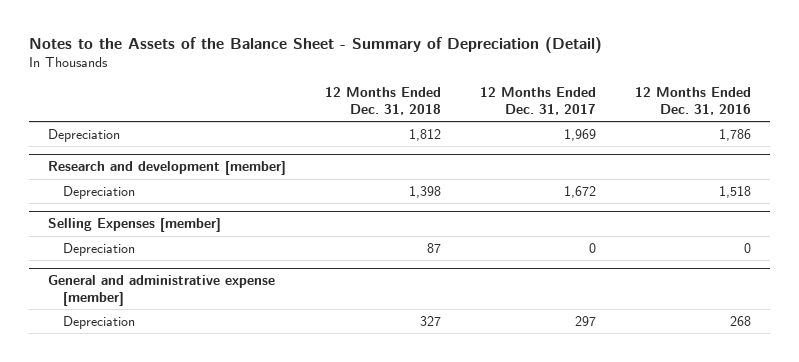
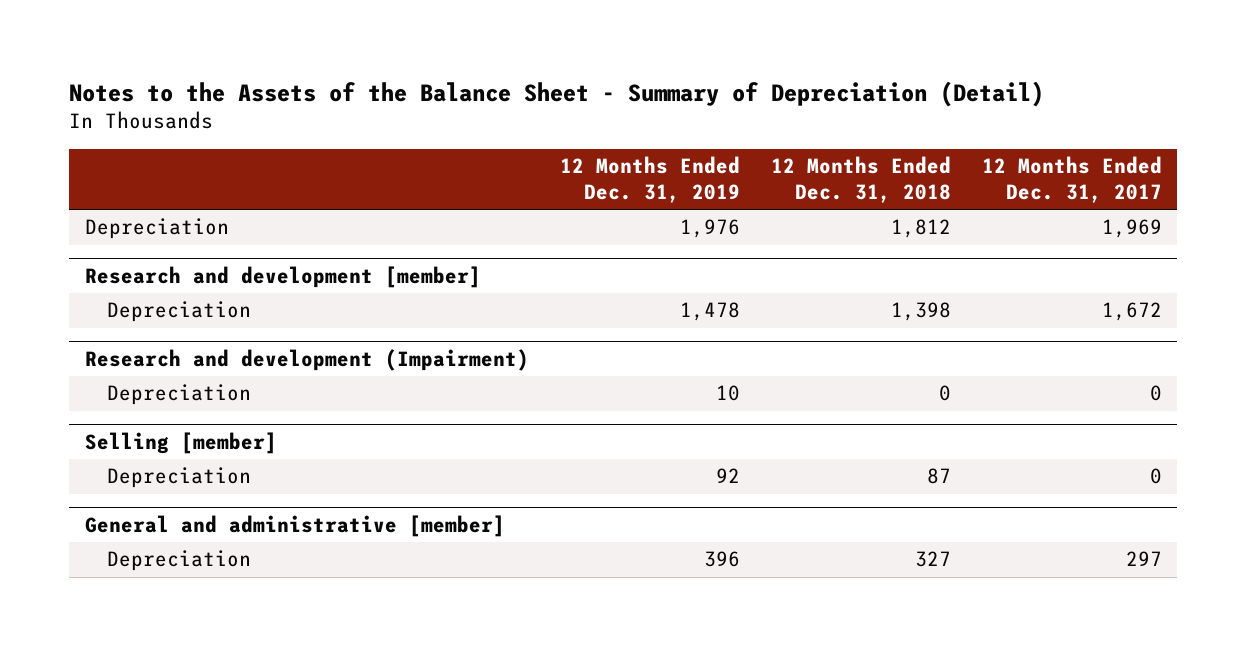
- | 12 Months Ended Dec. 31, 2018 | 12 Months Ended Dec. 31, 2017 | 12 Months Ended Dec. 31, 2016
+ | 12 Months Ended Dec. 31, 2019 | 12 Months Ended Dec. 31, 2018 | 12 Months Ended Dec. 31, 2017
- Selling Expenses [member]
+ Research and development (Impairment)
+ Depreciation | 10 | 0 | 0
+ Selling [member]
- General and administrative expense [member]
+ General and administrative [member]

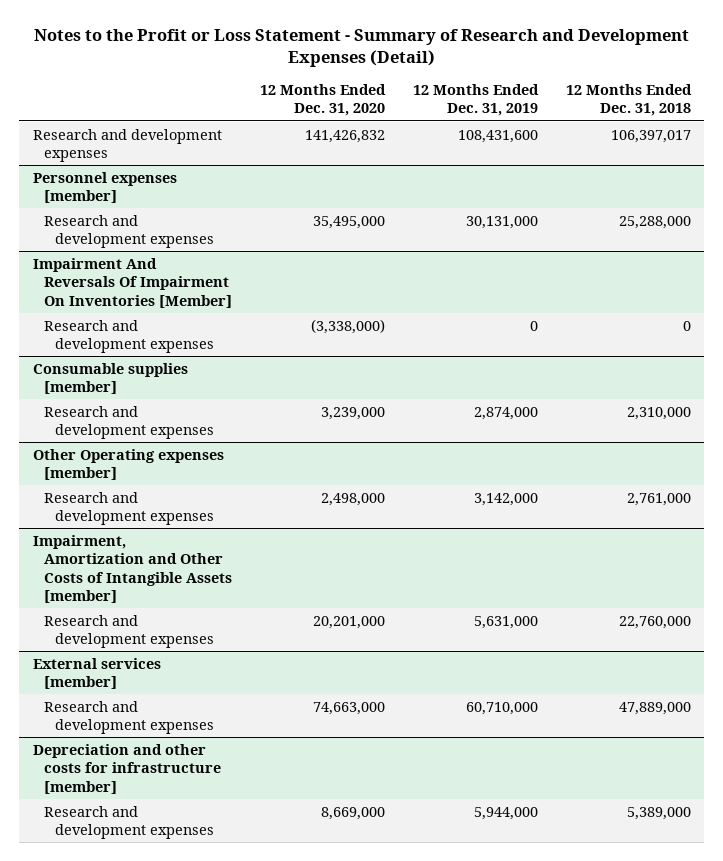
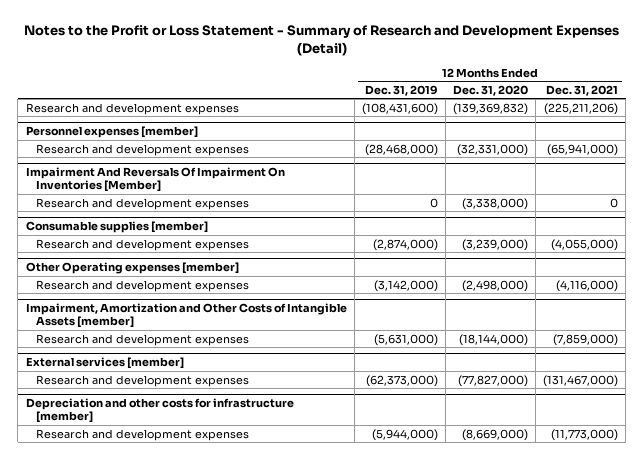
- | 12 Months Ended Dec. 31, 2020 | 12 Months Ended Dec. 31, 2019 | 12 Months Ended Dec. 31, 2018
+ | 12 Months Ended Dec. 31, 2019 | 12 Months Ended Dec. 31, 2020 | 12 Months Ended Dec. 31, 2021
- Research and development expenses | 141,426,832 | 108,431,600 | 106,397,017
+ Research and development expenses | (108,431,600) | (139,369,832) | (225,211,206)
@ Personnel expenses [member]
- Research and development expenses | 35,495,000 | 30,131,000 | 25,288,000
+ Research and development expenses | (28,468,000) | (32,331,000) | (65,941,000)
@ Consumable supplies [member]
- Research and development expenses | 3,239,000 | 2,874,000 | 2,310,000
+ Research and development expenses | (2,874,000) | (3,239,000) | (4,055,000)
@ Other Operating expenses [member]
- Research and development expenses | 2,498,000 | 3,142,000 | 2,761,000
+ Research and development expenses | (3,142,000) | (2,498,000) | (4,116,000)
@ Impairment, Amortization and Other Costs of Intangible Assets [member]
- Research and development expenses | 20,201,000 | 5,631,000 | 22,760,000
+ Research and development expenses | (5,631,000) | (18,144,000) | (7,859,000)
@ External services [member]
- Research and development expenses | 74,663,000 | 60,710,000 | 47,889,000
+ Research and development expenses | (62,373,000) | (77,827,000) | (131,467,000)
@ Depreciation and other costs for infrastructure [member]
- Research and development expenses | 8,669,000 | 5,944,000 | 5,389,000
+ Research and development expenses | (5,944,000) | (8,669,000) | (11,773,000)

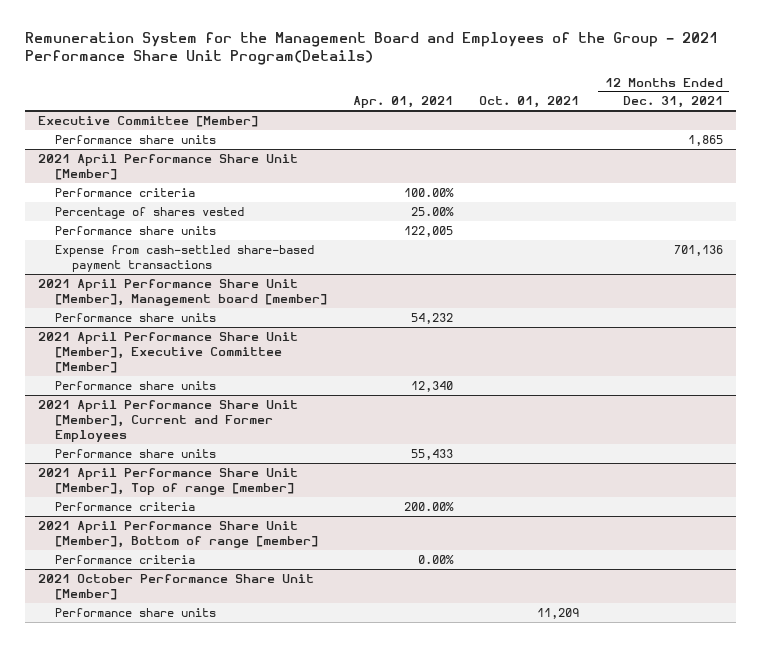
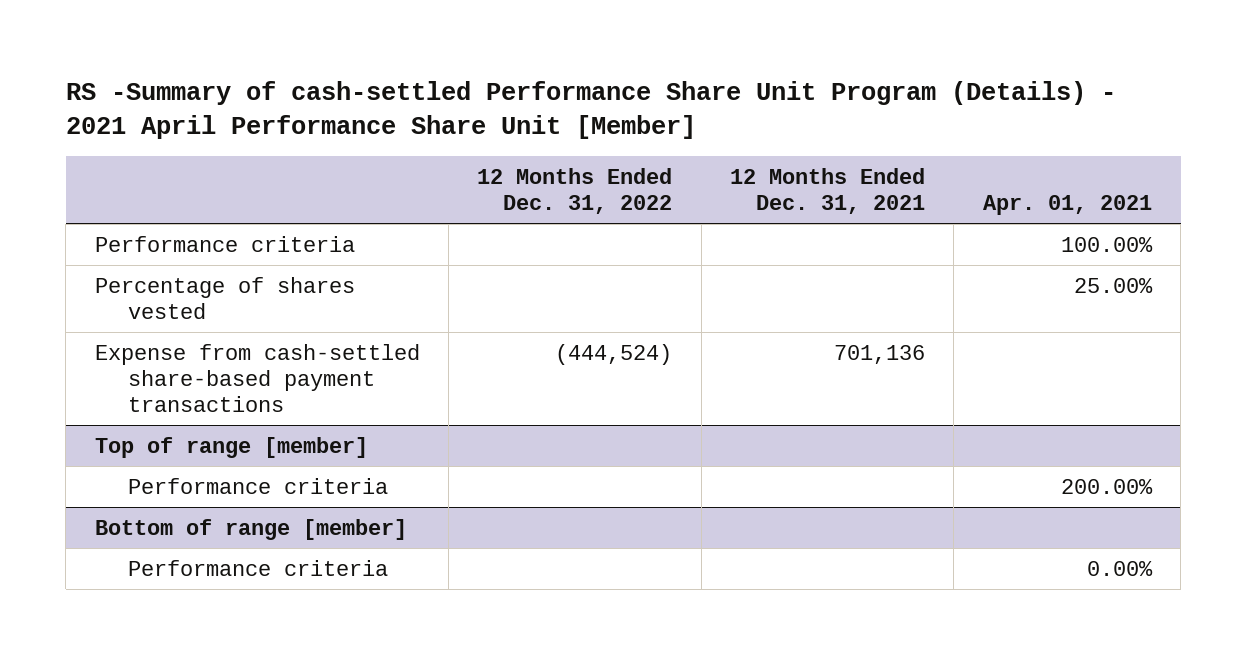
- Remuneration System for the Management Board and Employees of the Group - 2021 Performance Share Unit Program(Details)
+ RS -Summary of cash-settled Performance Share Unit Program (Details) - 2021 April Performance Share Unit [Member]
- | Apr. 01, 2021 | Oct. 01, 2021 | 12 Months Ended Dec. 31, 2021
+ | 12 Months Ended Dec. 31, 2022 | 12 Months Ended Dec. 31, 2021 | Apr. 01, 2021
- Executive Committee [Member]
- Performance share units | | | 1,865
- 2021 April Performance Share Unit [Member]
- Performance share units | 122,005 | |
- 2021 April Performance Share Unit [Member], Management board [member]
- Performance share units | 54,232 | |
- 2021 April Performance Share Unit [Member], Executive Committee [Member]
- Performance share units | 12,340 | |
- 2021 April Performance Share Unit [Member], Current and Former Employees
- Performance share units | 55,433 | |
- 2021 April Performance Share Unit [Member], Top of range [member]
+ Top of range [member]
- 2021 April Performance Share Unit [Member], Bottom of range [member]
+ Bottom of range [member]
- 2021 October Performance Share Unit [Member]
- Performance share units | | 11,209 |

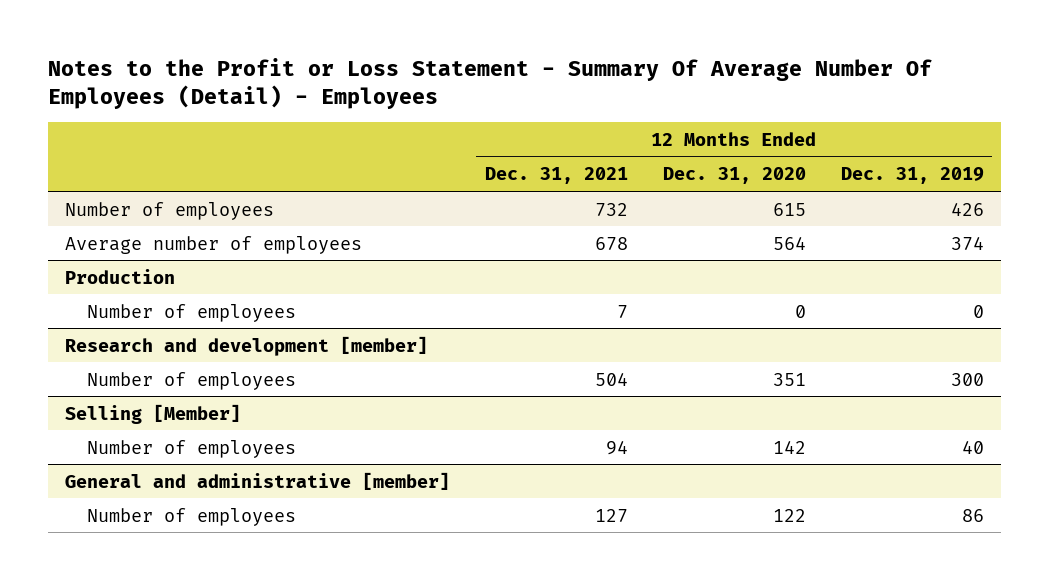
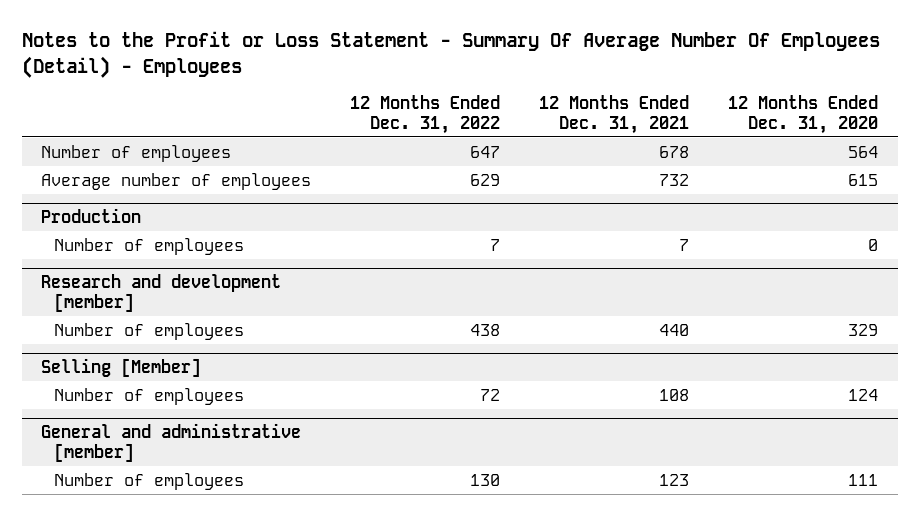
- | 12 Months Ended Dec. 31, 2021 | 12 Months Ended Dec. 31, 2020 | 12 Months Ended Dec. 31, 2019
+ | 12 Months Ended Dec. 31, 2022 | 12 Months Ended Dec. 31, 2021 | 12 Months Ended Dec. 31, 2020
- Number of employees | 732 | 615 | 426
- Average number of employees | 678 | 564 | 374
+ Number of employees | 647 | 678 | 564
+ Average number of employees | 629 | 732 | 615
@ Research and development [member]
- Number of employees | 504 | 351 | 300
+ Number of employees | 438 | 440 | 329
@ Selling [Member]
- Number of employees | 94 | 142 | 40
+ Number of employees | 72 | 108 | 124
@ General and administrative [member]
- Number of employees | 127 | 122 | 86
+ Number of employees | 130 | 123 | 111

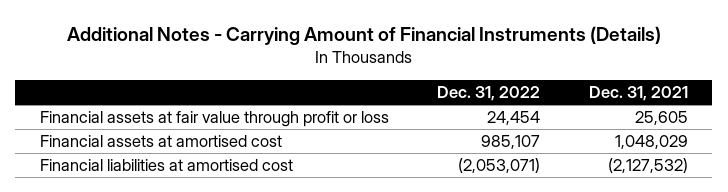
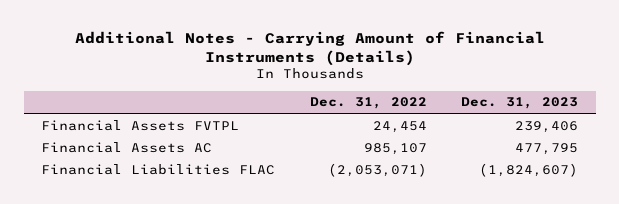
- | Dec. 31, 2022 | Dec. 31, 2021
+ | Dec. 31, 2022 | Dec. 31, 2023
- Financial assets at fair value through profit or loss | 24,454 | 25,605
- Financial assets at amortised cost | 985,107 | 1,048,029
- Financial liabilities at amortised cost | (2,053,071) | (2,127,532)
+ Financial Assets FVTPL | 24,454 | 239,406
+ Financial Assets AC | 985,107 | 477,795
+ Financial Liabilities FLAC | (2,053,071) | (1,824,607)

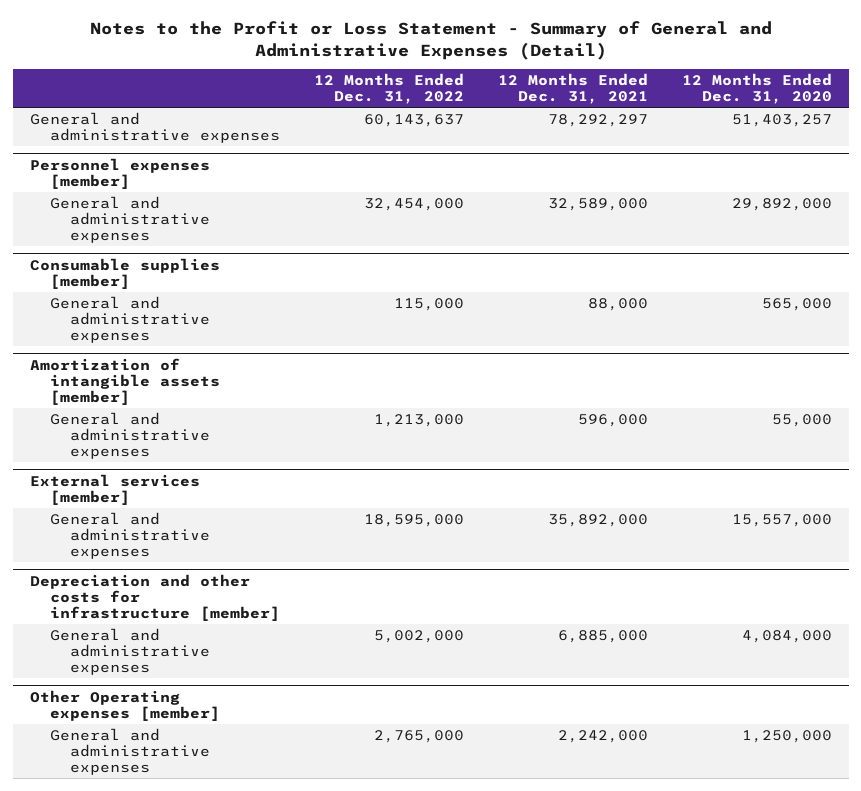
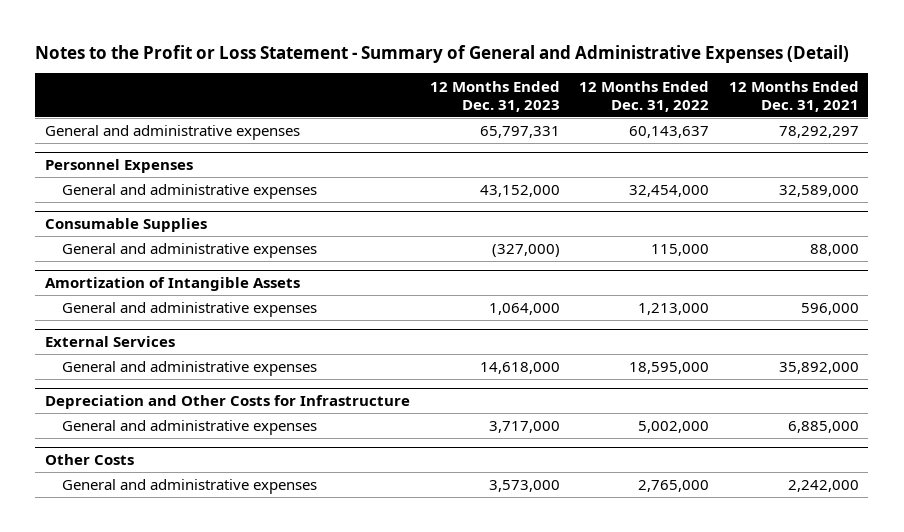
- | 12 Months Ended Dec. 31, 2022 | 12 Months Ended Dec. 31, 2021 | 12 Months Ended Dec. 31, 2020
+ | 12 Months Ended Dec. 31, 2023 | 12 Months Ended Dec. 31, 2022 | 12 Months Ended Dec. 31, 2021
- Personnel expenses [member]
+ Personnel Expenses
- Consumable supplies [member]
+ Consumable Supplies
- Amortization of intangible assets [member]
+ Amortization of Intangible Assets
- External services [member]
+ External Services
- Depreciation and other costs for infrastructure [member]
+ Depreciation and Other Costs for Infrastructure
- Other Operating expenses [member]
+ Other Costs

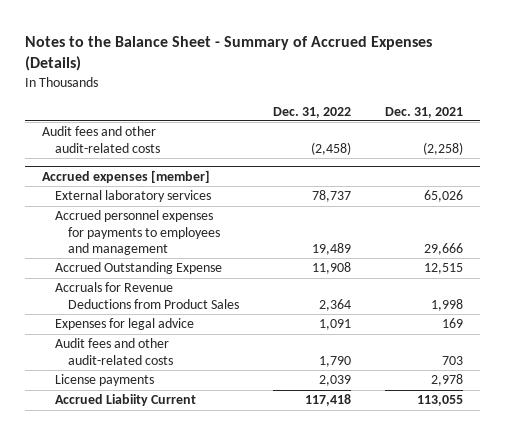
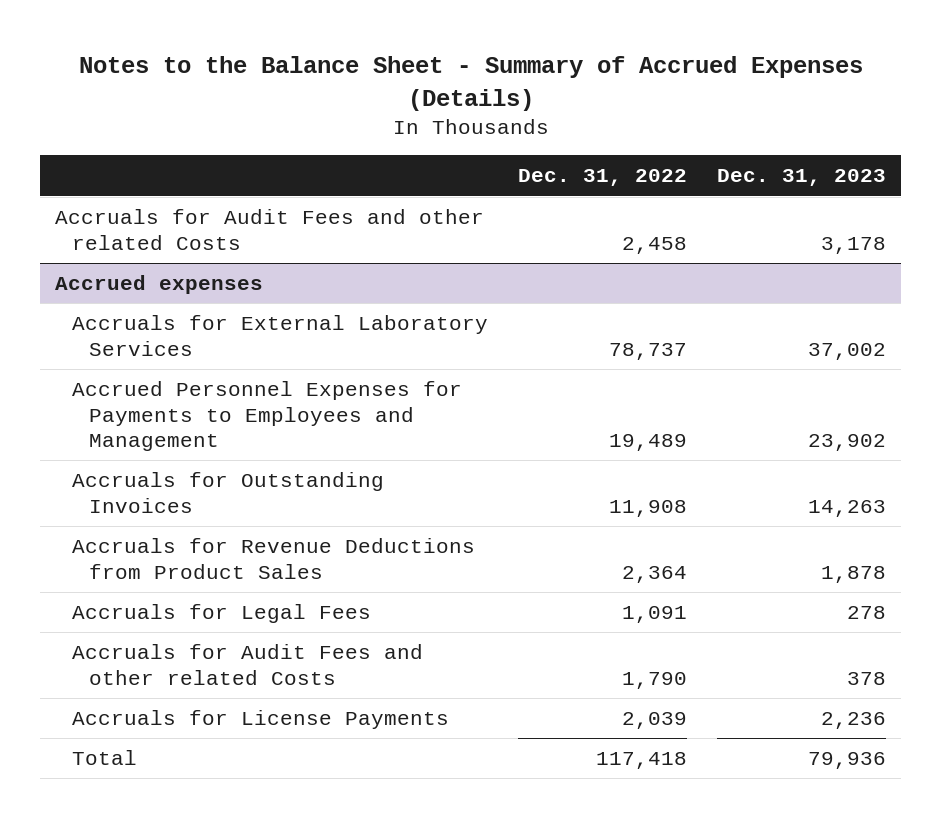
- | Dec. 31, 2022 | Dec. 31, 2021
+ | Dec. 31, 2022 | Dec. 31, 2023
- Audit fees and other audit-related costs | (2,458) | (2,258)
- Accrued expenses [member]
- External laboratory services | 78,737 | 65,026
- Accrued personnel expenses for payments to employees and management | 19,489 | 29,666
- Accrued Outstanding Expense | 11,908 | 12,515
+ Accruals for Audit Fees and other related Costs | 2,458 | 3,178
+ Accrued expenses
+ Accruals for External Laboratory Services | 78,737 | 37,002
+ Accrued Personnel Expenses for Payments to Employees and Management | 19,489 | 23,902
+ Accruals for Outstanding Invoices | 11,908 | 14,263
- Expenses for legal advice | 1,091 | 169
- Audit fees and other audit-related costs | 1,790 | 703
- License payments | 2,039 | 2,978
- Accrued Liabiity Current | 117,418 | 113,055
+ Accruals for Legal Fees | 1,091 | 278
+ Accruals for Audit Fees and other related Costs | 1,790 | 378
+ Accruals for License Payments | 2,039 | 2,236
+ Total | 117,418 | 79,936

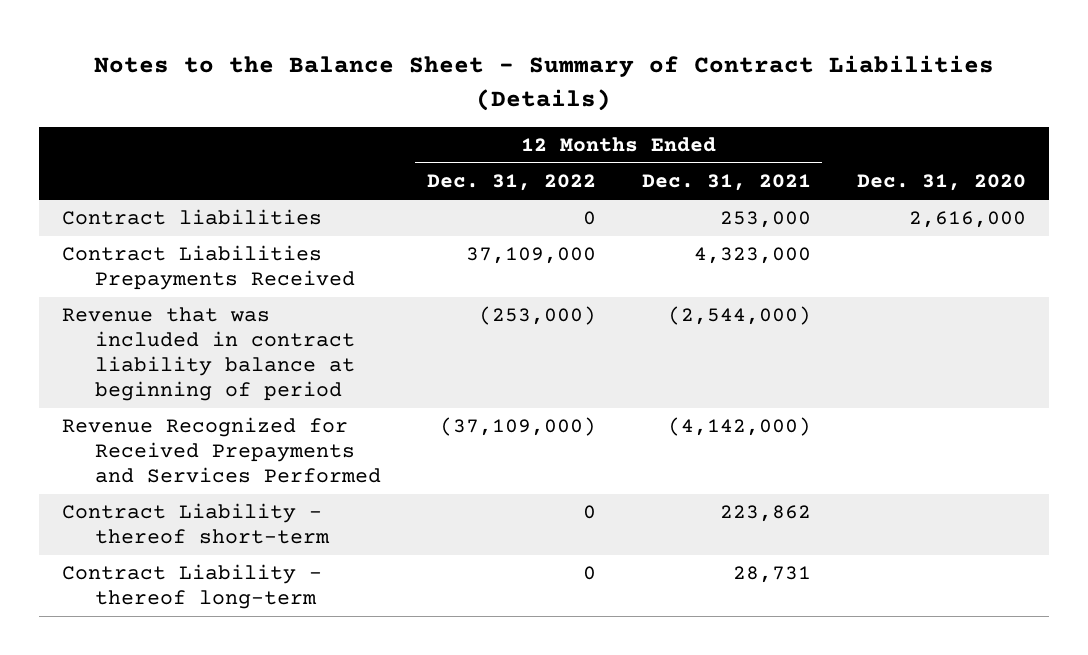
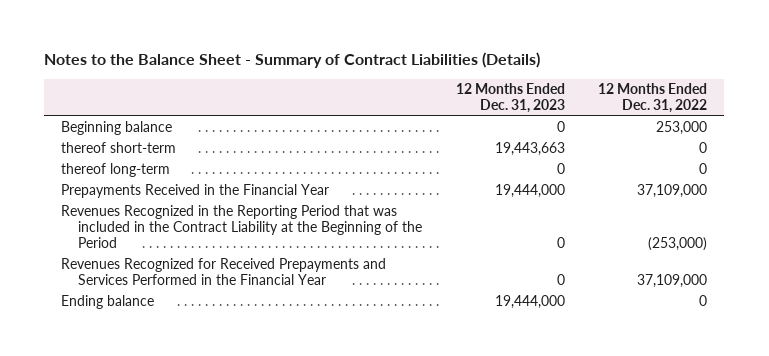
- | 12 Months Ended Dec. 31, 2022 | 12 Months Ended Dec. 31, 2021 | Dec. 31, 2020
+ | 12 Months Ended Dec. 31, 2023 | 12 Months Ended Dec. 31, 2022
- Contract liabilities | 0 | 253,000 | 2,616,000
- Contract Liabilities Prepayments Received | 37,109,000 | 4,323,000 |
- Revenue that was included in contract liability balance at beginning of period | (253,000) | (2,544,000) |
- Revenue Recognized for Received Prepayments and Services Performed | (37,109,000) | (4,142,000) |
- Contract Liability - thereof short-term | 0 | 223,862 |
- Contract Liability - thereof long-term | 0 | 28,731 |
+ Beginning balance | 0 | 253,000
+ thereof short-term | 19,443,663 | 0
+ thereof long-term | 0 | 0
+ Prepayments Received in the Financial Year | 19,444,000 | 37,109,000
+ Revenues Recognized in the Reporting Period that was included in the Contract Liability at the Beginning of the Period | 0 | (253,000)
+ Revenues Recognized for Received Prepayments and Services Performed in the Financial Year | 0 | 37,109,000
+ Ending balance | 19,444,000 | 0

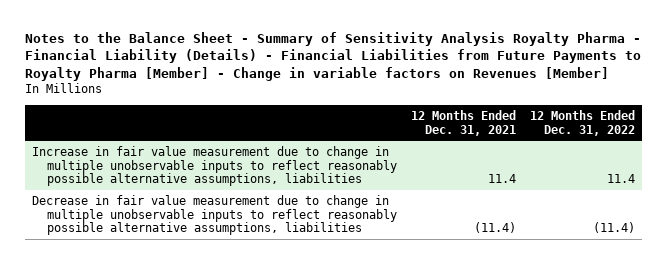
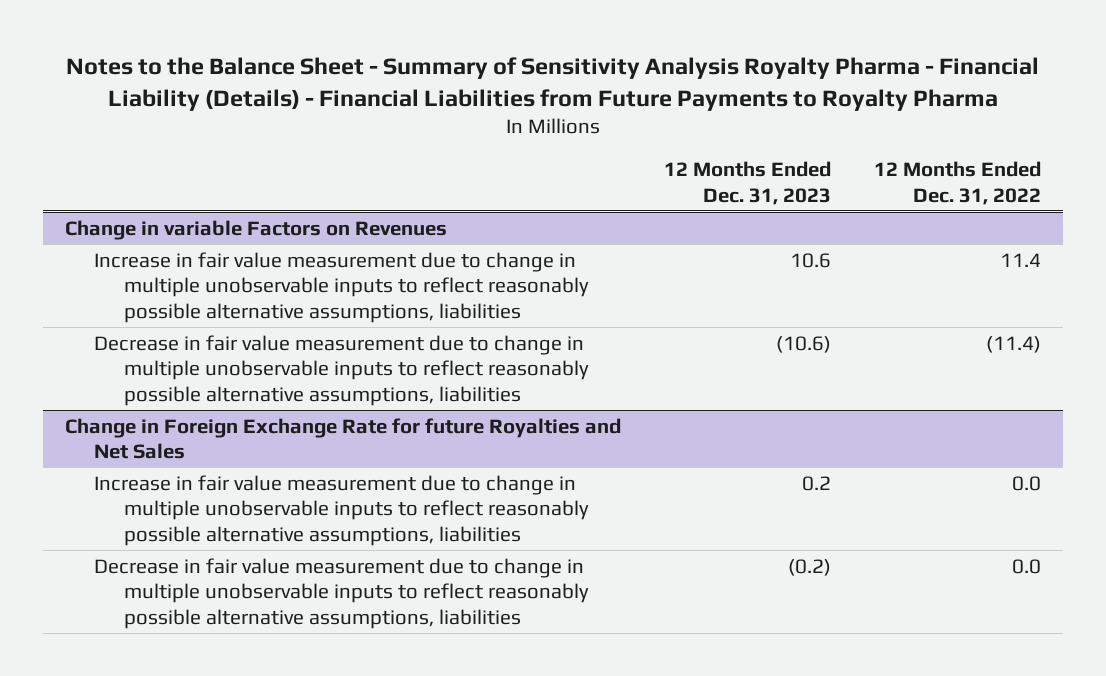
- Notes to the Balance Sheet - Summary of Sensitivity Analysis Royalty Pharma - Financial Liability (Details) - Financial Liabilities from Future Payments to Royalty Pharma [Member] - Change in variable factors on Revenues [Member]
+ Notes to the Balance Sheet - Summary of Sensitivity Analysis Royalty Pharma - Financial Liability (Details) - Financial Liabilities from Future Payments to Royalty Pharma
- | 12 Months Ended Dec. 31, 2021 | 12 Months Ended Dec. 31, 2022
+ | 12 Months Ended Dec. 31, 2023 | 12 Months Ended Dec. 31, 2022
+ Change in variable Factors on Revenues
+ Change in Foreign Exchange Rate for future Royalties and Net Sales
+ Increase in fair value measurement due to change in multiple unobservable inputs to reflect reasonably possible alternative assumptions, liabilities | 0.2 | 0.0
+ Decrease in fair value measurement due to change in multiple unobservable inputs to reflect reasonably possible alternative assumptions, liabilities | (0.2) | 0.0

